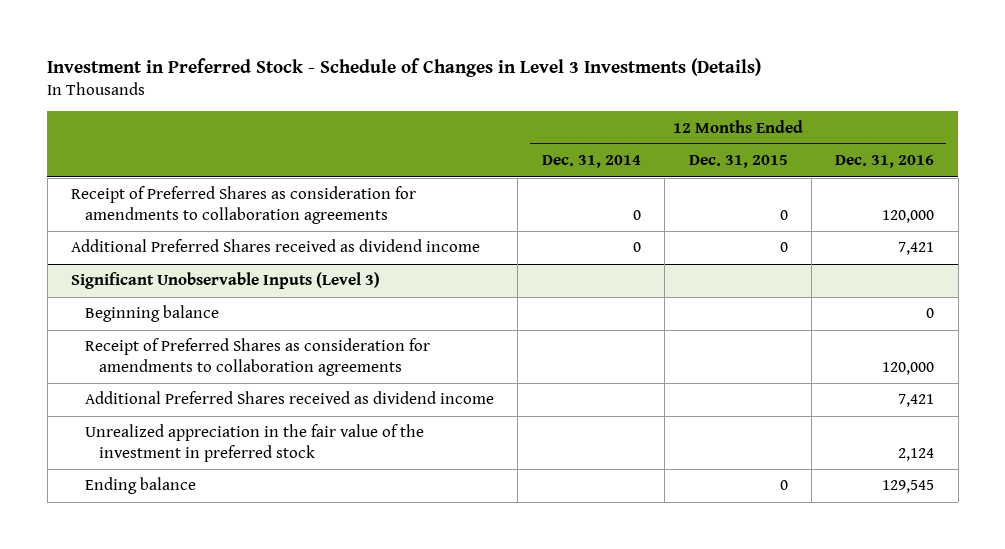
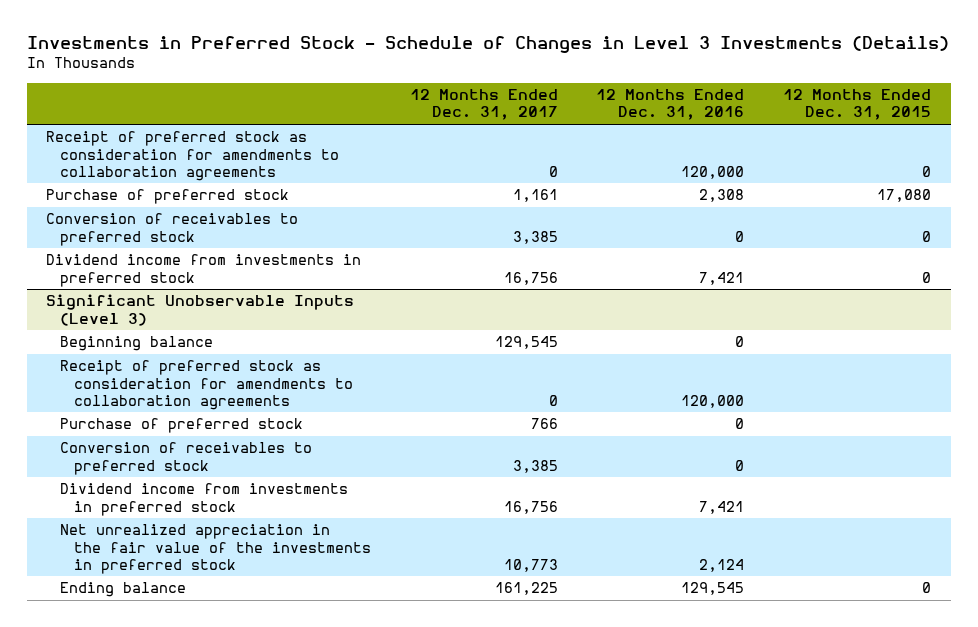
- Investment in Preferred Stock - Schedule of Changes in Level 3 Investments (Details)
+ Investments in Preferred Stock - Schedule of Changes in Level 3 Investments (Details)
- | 12 Months Ended Dec. 31, 2014 | 12 Months Ended Dec. 31, 2015 | 12 Months Ended Dec. 31, 2016
+ | 12 Months Ended Dec. 31, 2017 | 12 Months Ended Dec. 31, 2016 | 12 Months Ended Dec. 31, 2015
- Receipt of Preferred Shares as consideration for amendments to collaboration agreements | 0 | 0 | 120,000
- Additional Preferred Shares received as dividend income | 0 | 0 | 7,421
+ Receipt of preferred stock as consideration for amendments to collaboration agreements | 0 | 120,000 | 0
+ Purchase of preferred stock | 1,161 | 2,308 | 17,080
+ Conversion of receivables to preferred stock | 3,385 | 0 | 0
+ Dividend income from investments in preferred stock | 16,756 | 7,421 | 0
@ Significant Unobservable Inputs (Level 3)
- Receipt of Preferred Shares as consideration for amendments to collaboration agreements | | | 120,000
- Additional Preferred Shares received as dividend income | | | 7,421
- Unrealized appreciation in the fair value of the investment in preferred stock | | | 2,124
+ Receipt of preferred stock as consideration for amendments to collaboration agreements | 0 | 120,000 |
+ Purchase of preferred stock | 766 | 0 |
+ Conversion of receivables to preferred stock | 3,385 | 0 |
+ Dividend income from investments in preferred stock | 16,756 | 7,421 |
+ Net unrealized appreciation in the fair value of the investments in preferred stock | 10,773 | 2,124 |

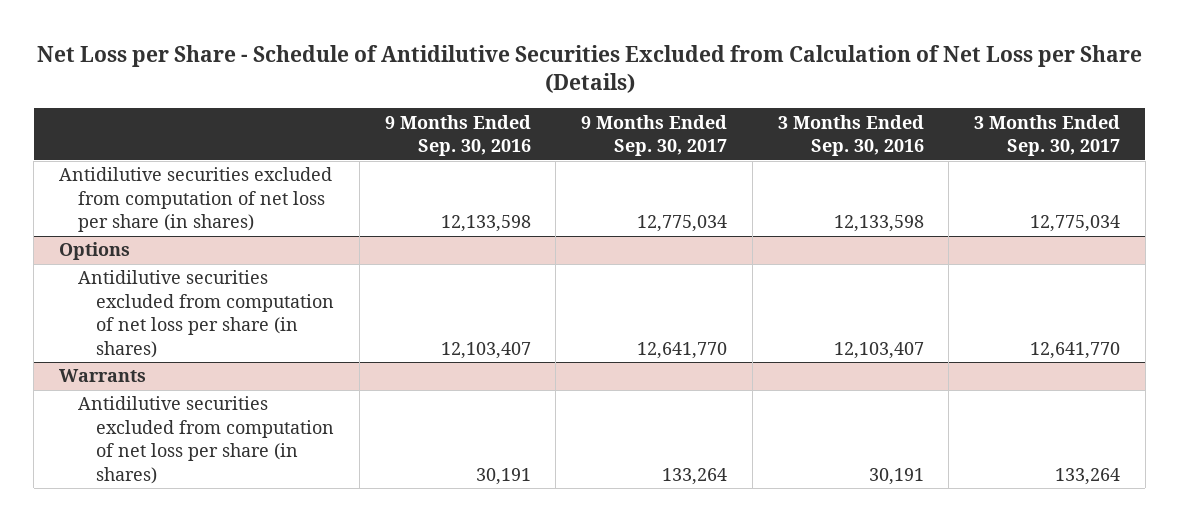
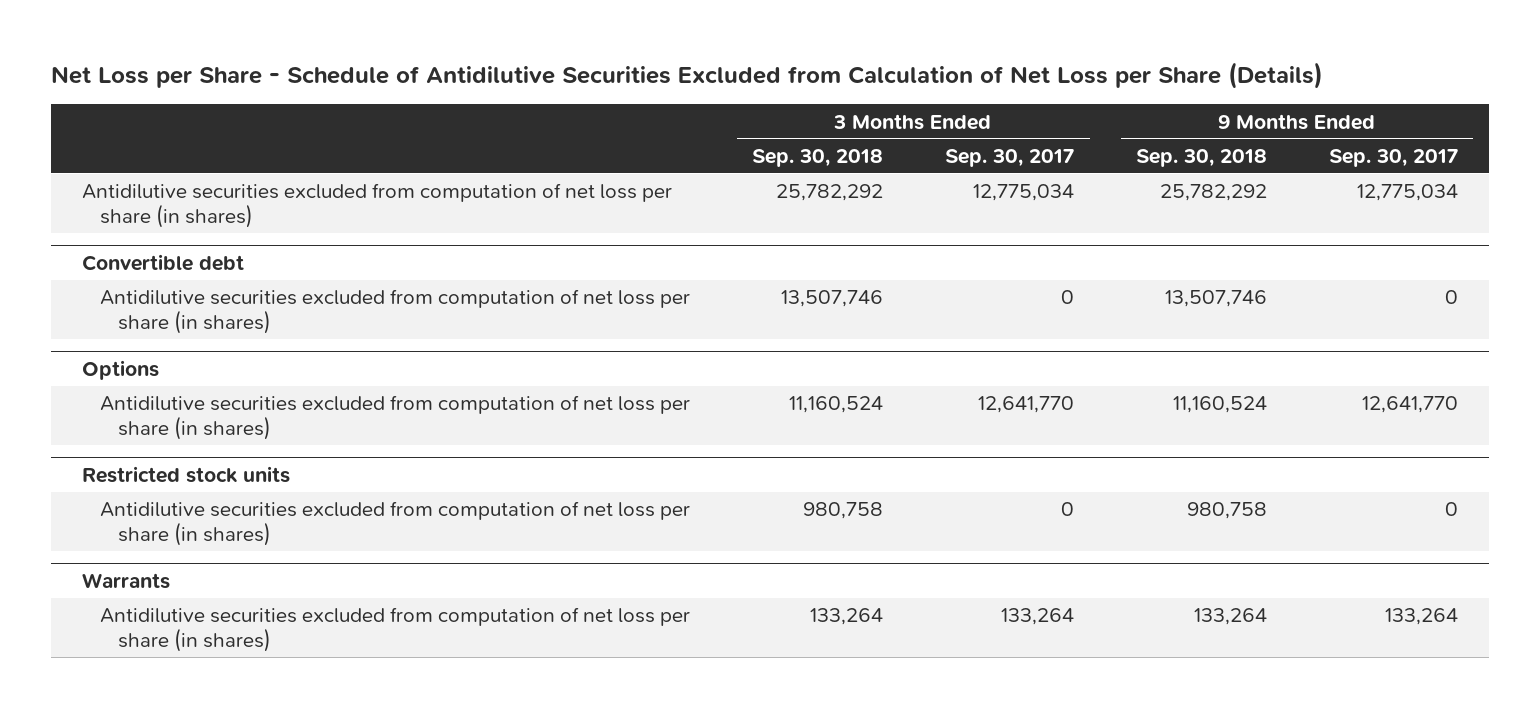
- | 9 Months Ended Sep. 30, 2016 | 9 Months Ended Sep. 30, 2017 | 3 Months Ended Sep. 30, 2016 | 3 Months Ended Sep. 30, 2017
+ | 3 Months Ended Sep. 30, 2018 | 3 Months Ended Sep. 30, 2017 | 9 Months Ended Sep. 30, 2018 | 9 Months Ended Sep. 30, 2017
+ Convertible debt
+ Antidilutive securities excluded from computation of net loss per share (in shares) | 13,507,746 | 0 | 13,507,746 | 0
+ Restricted stock units
+ Antidilutive securities excluded from computation of net loss per share (in shares) | 980,758 | 0 | 980,758 | 0

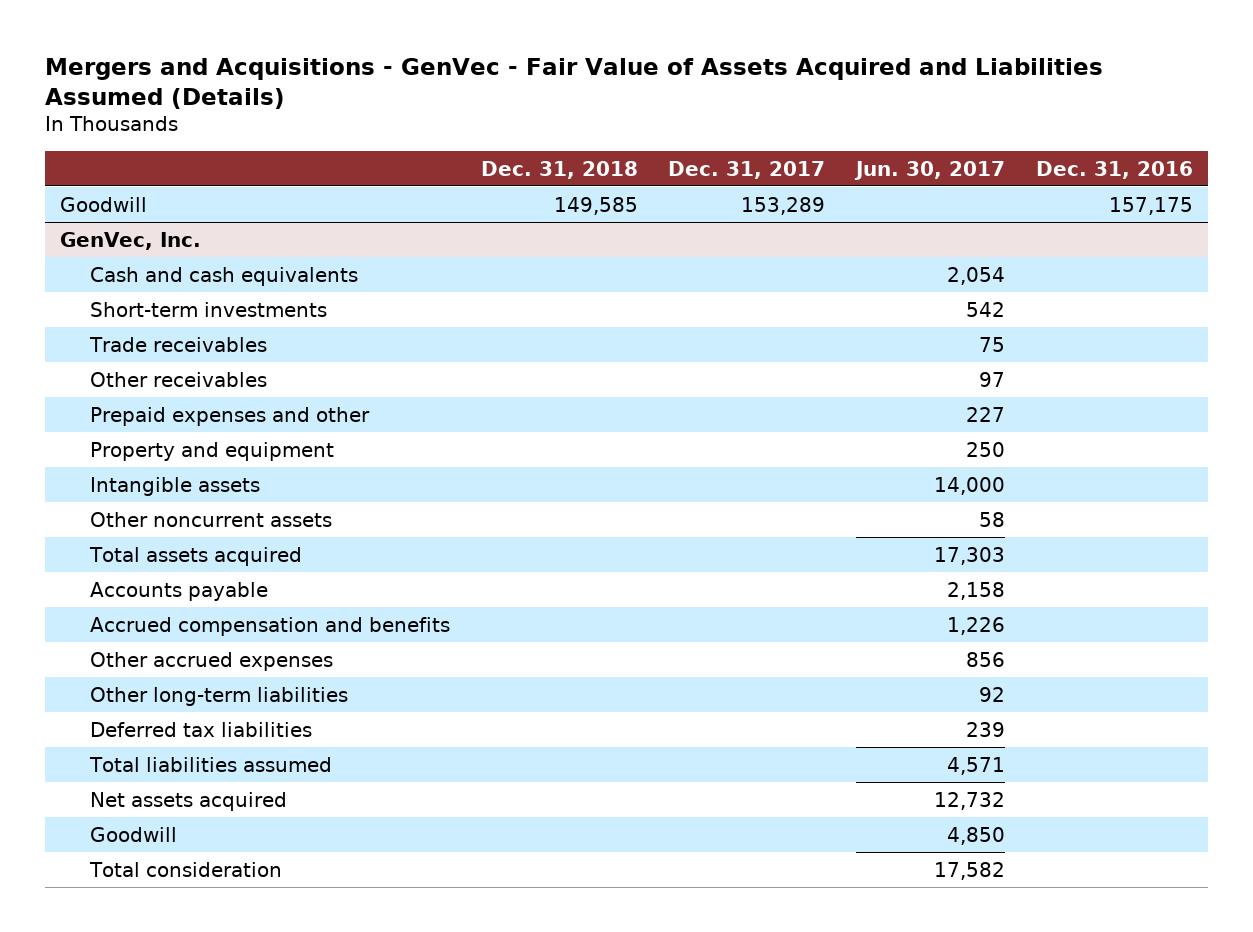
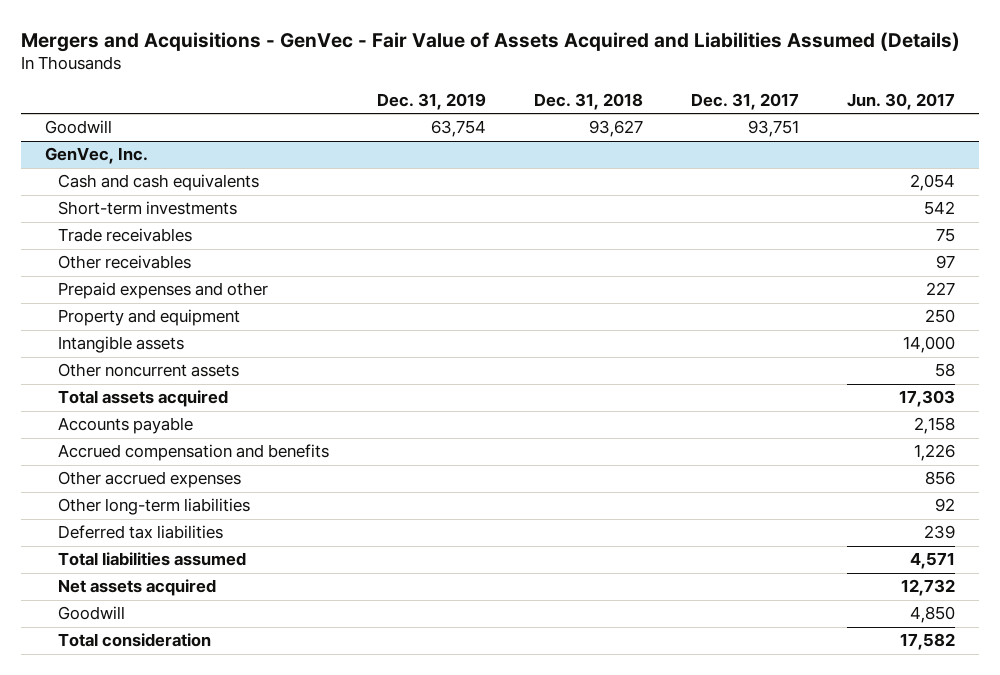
- | Dec. 31, 2018 | Dec. 31, 2017 | Jun. 30, 2017 | Dec. 31, 2016
+ | Dec. 31, 2019 | Dec. 31, 2018 | Dec. 31, 2017 | Jun. 30, 2017
- Goodwill | 149,585 | 153,289 | | 157,175
+ Goodwill | 63,754 | 93,627 | 93,751 |

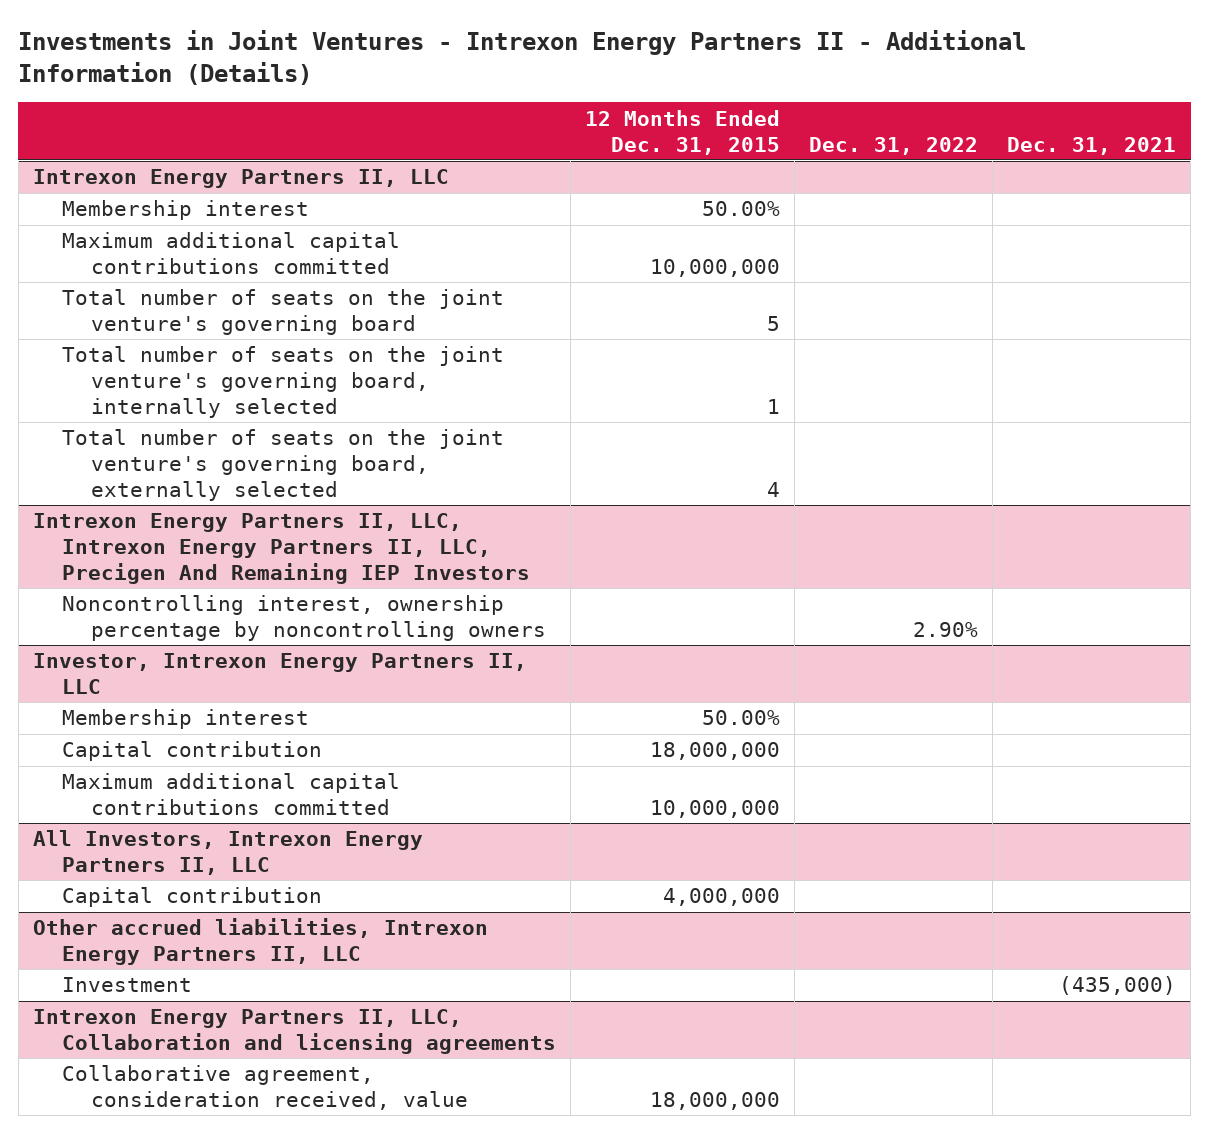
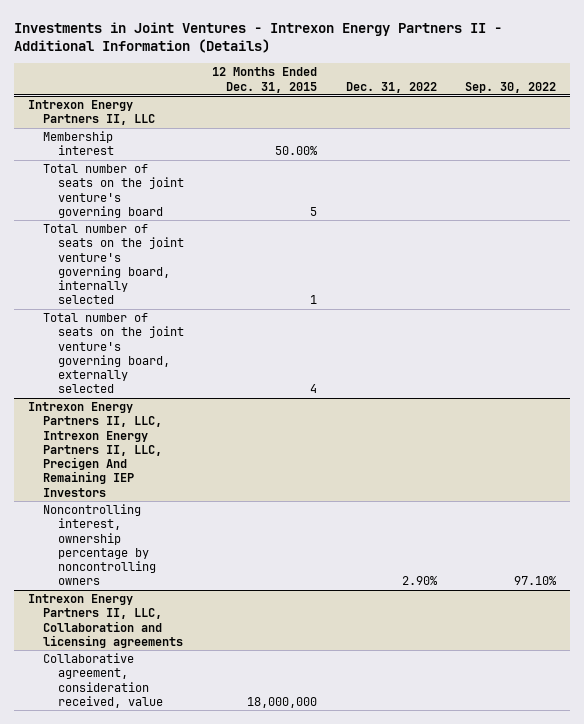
- | 12 Months Ended Dec. 31, 2015 | Dec. 31, 2022 | Dec. 31, 2021
+ | 12 Months Ended Dec. 31, 2015 | Dec. 31, 2022 | Sep. 30, 2022
@ Intrexon Energy Partners II, LLC
- Maximum additional capital contributions committed | 10,000,000 | |
- Investor, Intrexon Energy Partners II, LLC
- Membership interest | 50.00% | |
- Capital contribution | 18,000,000 | |
- Maximum additional capital contributions committed | 10,000,000 | |
- All Investors, Intrexon Energy Partners II, LLC
- Capital contribution | 4,000,000 | |
- Other accrued liabilities, Intrexon Energy Partners II, LLC
- Investment | | | (435,000)

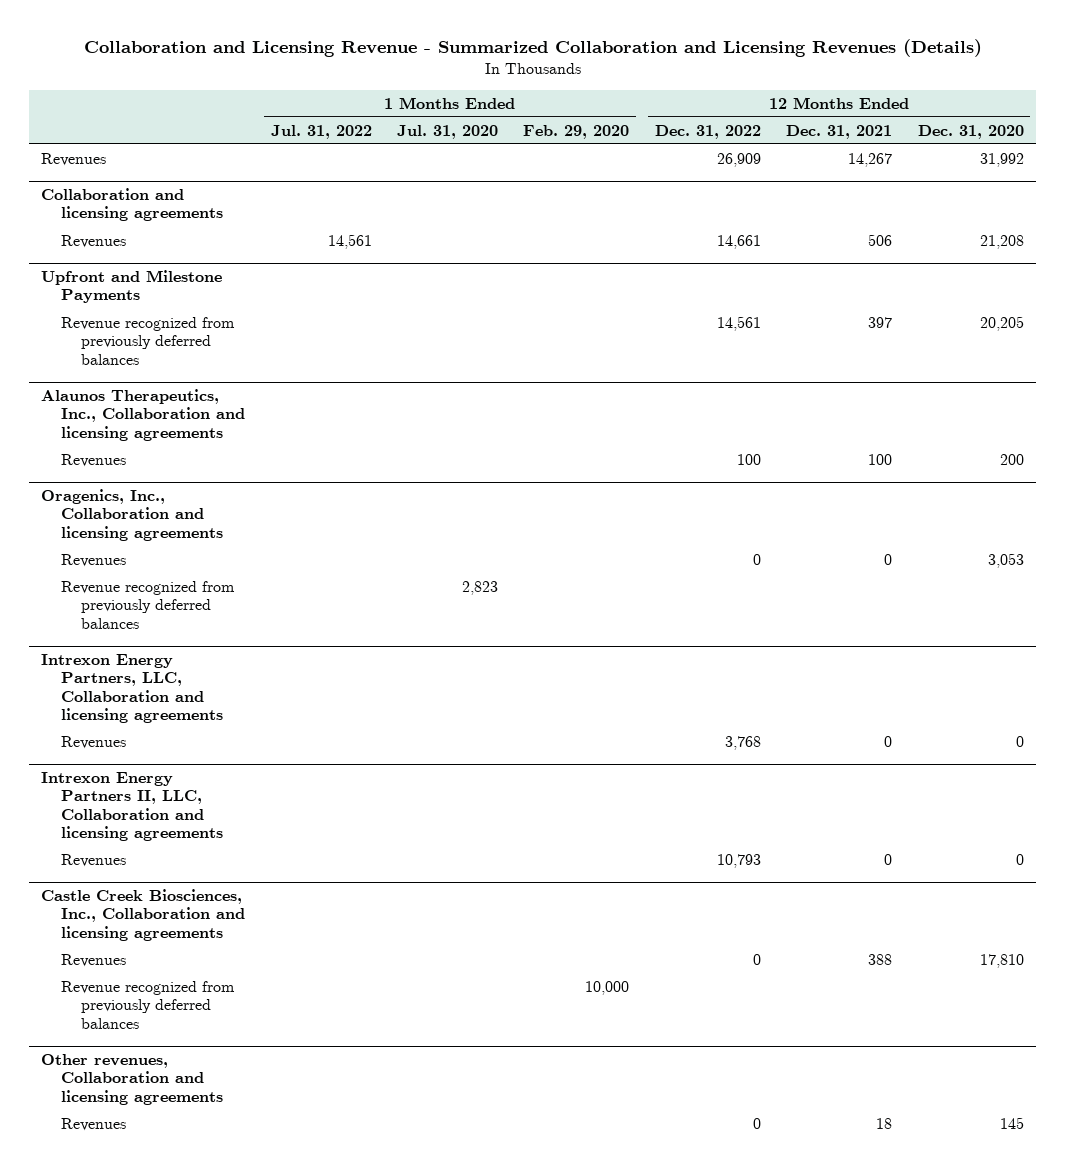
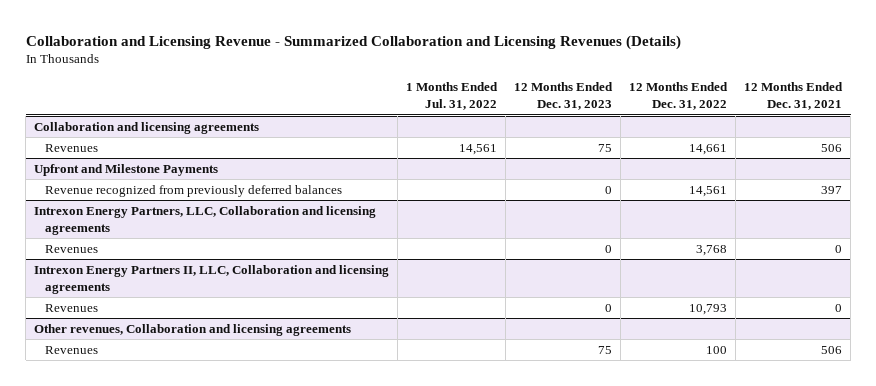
- | 1 Months Ended Jul. 31, 2022 | 1 Months Ended Jul. 31, 2020 | 1 Months Ended Feb. 29, 2020 | 12 Months Ended Dec. 31, 2022 | 12 Months Ended Dec. 31, 2021 | 12 Months Ended Dec. 31, 2020
+ | 1 Months Ended Jul. 31, 2022 | 12 Months Ended Dec. 31, 2023 | 12 Months Ended Dec. 31, 2022 | 12 Months Ended Dec. 31, 2021
- Revenues | | | | 26,909 | 14,267 | 31,992
- Alaunos Therapeutics, Inc., Collaboration and licensing agreements
- Revenues | | | | 100 | 100 | 200
- Oragenics, Inc., Collaboration and licensing agreements
- Revenues | | | | 0 | 0 | 3,053
- Revenue recognized from previously deferred balances | | 2,823 | | | |
- Castle Creek Biosciences, Inc., Collaboration and licensing agreements
- Revenues | | | | 0 | 388 | 17,810
- Revenue recognized from previously deferred balances | | | 10,000 | | |
@ Other revenues, Collaboration and licensing agreements
- Revenues | | | | 0 | 18 | 145
+ Revenues | | 75 | 100 | 506

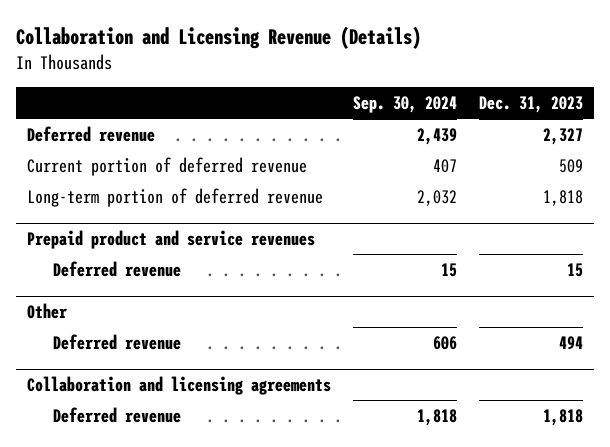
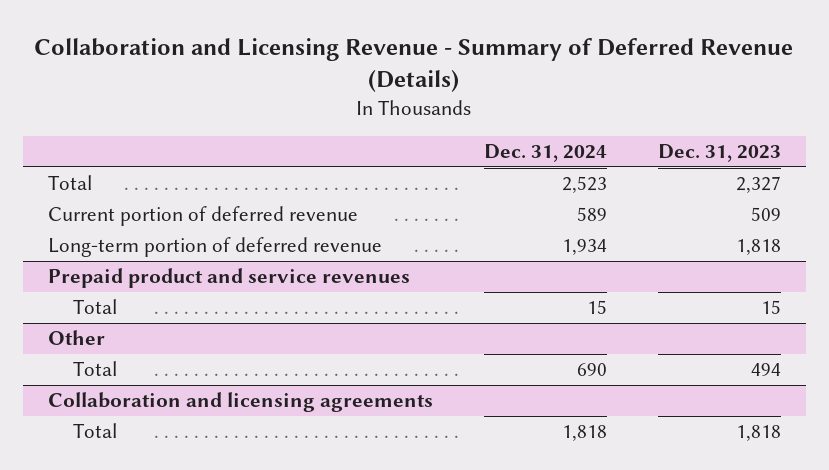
- Collaboration and Licensing Revenue (Details)
+ Collaboration and Licensing Revenue - Summary of Deferred Revenue (Details)
- | Sep. 30, 2024 | Dec. 31, 2023
+ | Dec. 31, 2024 | Dec. 31, 2023
- Deferred revenue | 2,439 | 2,327
+ Total | 2,523 | 2,327
@ Prepaid product and service revenues
- Deferred revenue | 15 | 15
+ Total | 15 | 15
@ Other
- Deferred revenue | 606 | 494
+ Total | 690 | 494
@ Collaboration and licensing agreements
- Deferred revenue | 1,818 | 1,818
+ Total | 1,818 | 1,818

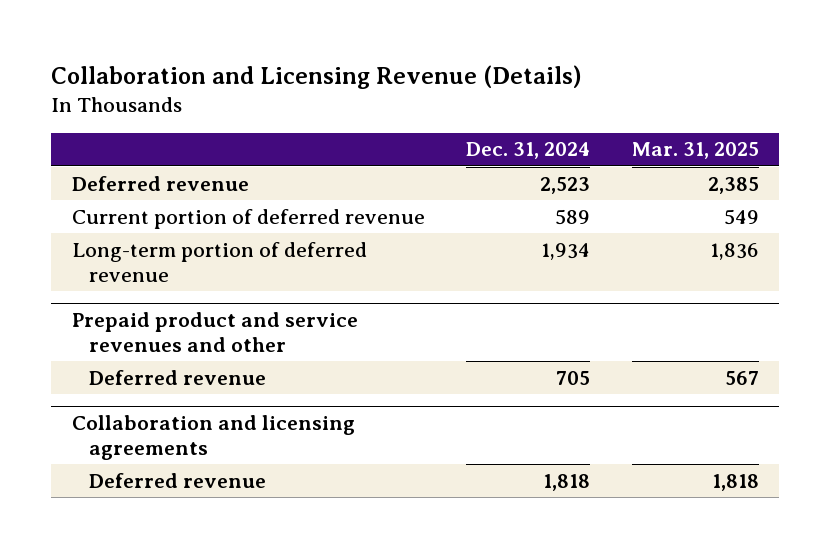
- Collaboration and Licensing Revenue - Summary of Deferred Revenue (Details)
+ Collaboration and Licensing Revenue (Details)
- | Dec. 31, 2024 | Dec. 31, 2023
+ | Dec. 31, 2024 | Mar. 31, 2025
- Total | 2,523 | 2,327
+ Deferred revenue | 2,523 | 2,385
- Prepaid product and service revenues
- Total | 15 | 15
- Other
- Total | 690 | 494
+ Prepaid product and service revenues and other
+ Deferred revenue | 705 | 567
@ Collaboration and licensing agreements
- Total | 1,818 | 1,818
+ Deferred revenue | 1,818 | 1,818

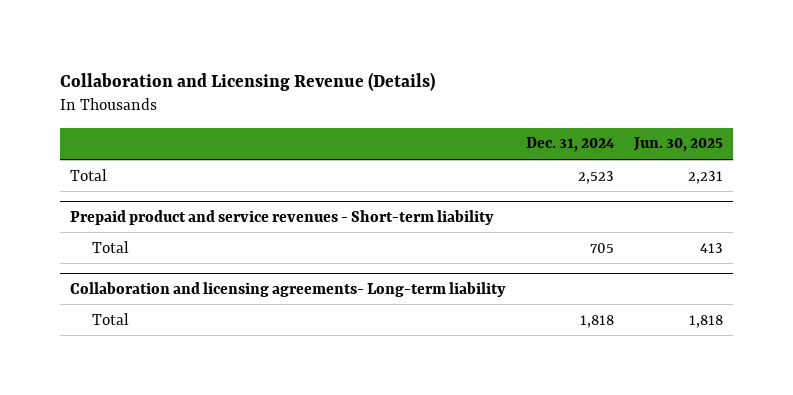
- | Dec. 31, 2024 | Mar. 31, 2025
+ | Dec. 31, 2024 | Jun. 30, 2025
- Deferred revenue | 2,523 | 2,385
- Current portion of deferred revenue | 589 | 549
- Long-term portion of deferred revenue | 1,934 | 1,836
- Prepaid product and service revenues and other
- Deferred revenue | 705 | 567
- Collaboration and licensing agreements
- Deferred revenue | 1,818 | 1,818
+ Total | 2,523 | 2,231
+ Prepaid product and service revenues - Short-term liability
+ Total | 705 | 413
+ Collaboration and licensing agreements- Long-term liability
+ Total | 1,818 | 1,818

